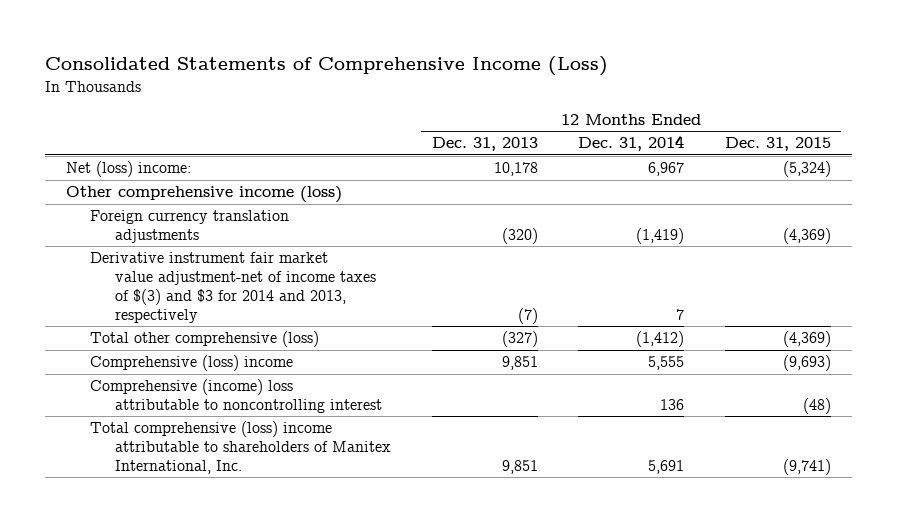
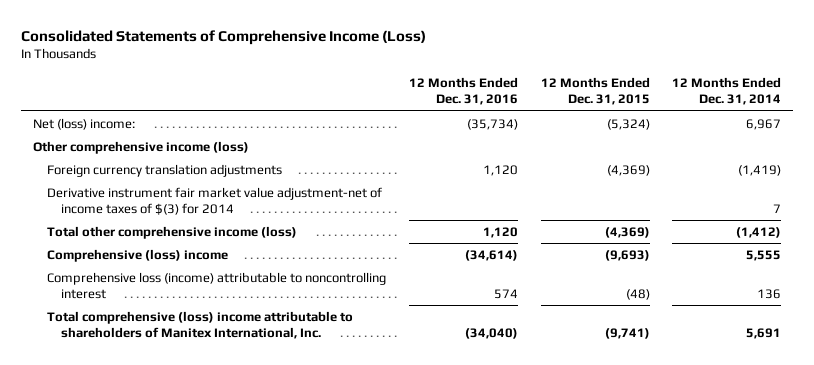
- | 12 Months Ended Dec. 31, 2013 | 12 Months Ended Dec. 31, 2014 | 12 Months Ended Dec. 31, 2015
+ | 12 Months Ended Dec. 31, 2016 | 12 Months Ended Dec. 31, 2015 | 12 Months Ended Dec. 31, 2014
- Derivative instrument fair market value adjustment-net of income taxes of $(3) and $3 for 2014 and 2013, respectively | (7) | 7 |
- Total other comprehensive (loss) | (327) | (1,412) | (4,369)
+ Derivative instrument fair market value adjustment-net of income taxes of $(3) for 2014 | | | 7
+ Total other comprehensive income (loss) | 1,120 | (4,369) | (1,412)
- Comprehensive (income) loss attributable to noncontrolling interest | | 136 | (48)
+ Comprehensive loss (income) attributable to noncontrolling interest | 574 | (48) | 136

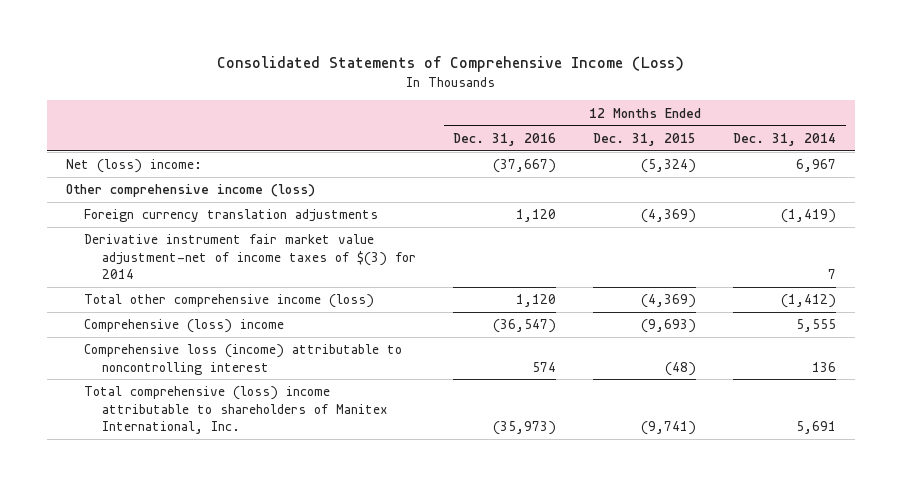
- Net (loss) income: | (35,734) | (5,324) | 6,967
+ Net (loss) income: | (37,667) | (5,324) | 6,967
- Comprehensive (loss) income | (34,614) | (9,693) | 5,555
+ Comprehensive (loss) income | (36,547) | (9,693) | 5,555
- Total comprehensive (loss) income attributable to shareholders of Manitex International, Inc. | (34,040) | (9,741) | 5,691
+ Total comprehensive (loss) income attributable to shareholders of Manitex International, Inc. | (35,973) | (9,741) | 5,691

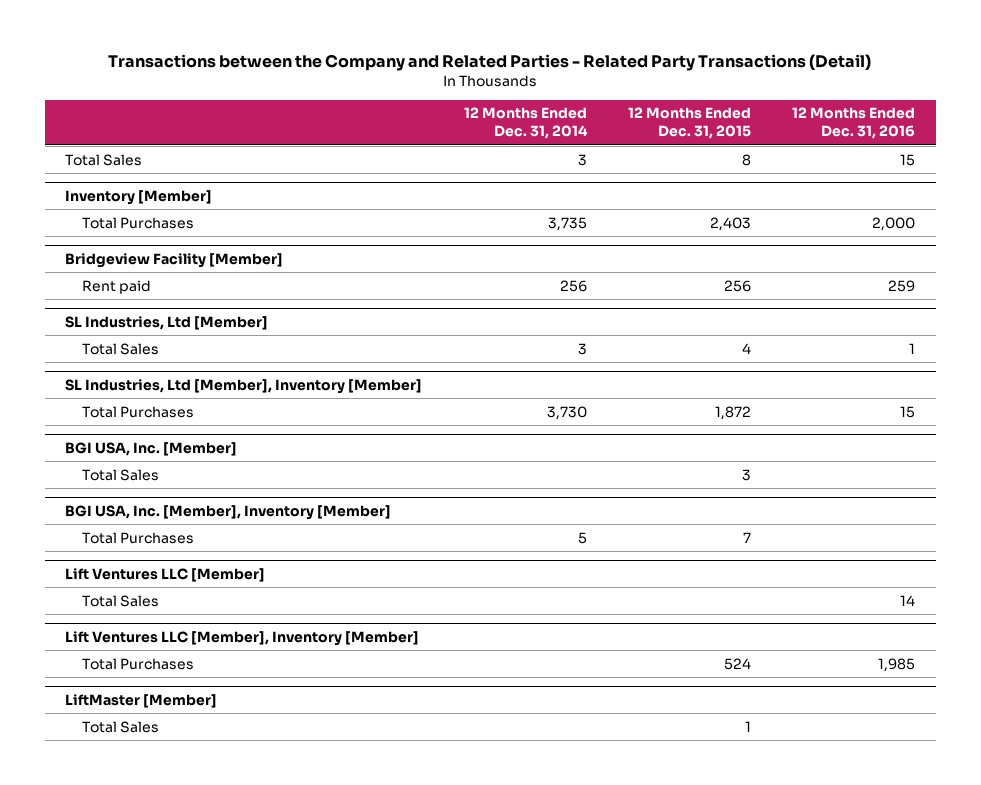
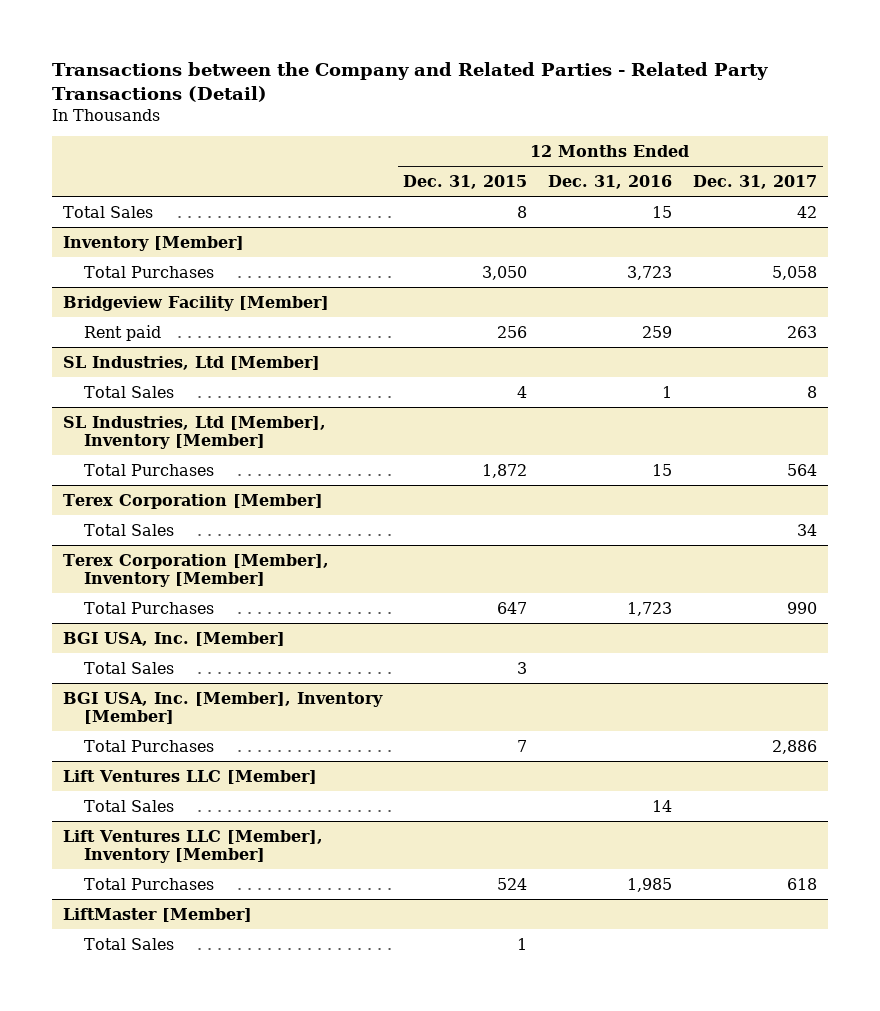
- | 12 Months Ended Dec. 31, 2014 | 12 Months Ended Dec. 31, 2015 | 12 Months Ended Dec. 31, 2016
+ | 12 Months Ended Dec. 31, 2015 | 12 Months Ended Dec. 31, 2016 | 12 Months Ended Dec. 31, 2017
@ Inventory [Member]
- Total Purchases | 3,735 | 2,403 | 2,000
+ Total Purchases | 3,050 | 3,723 | 5,058
+ Terex Corporation [Member]
+ Total Sales | | | 34
+ Terex Corporation [Member], Inventory [Member]
+ Total Purchases | 647 | 1,723 | 990

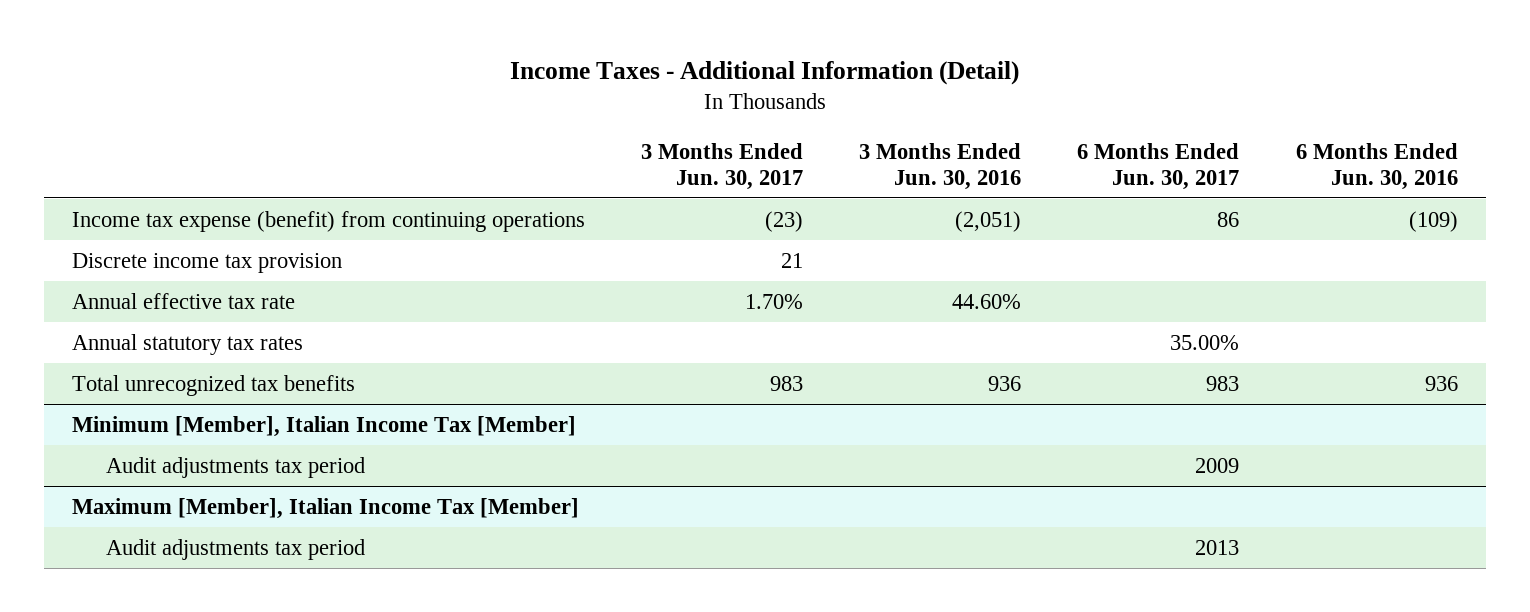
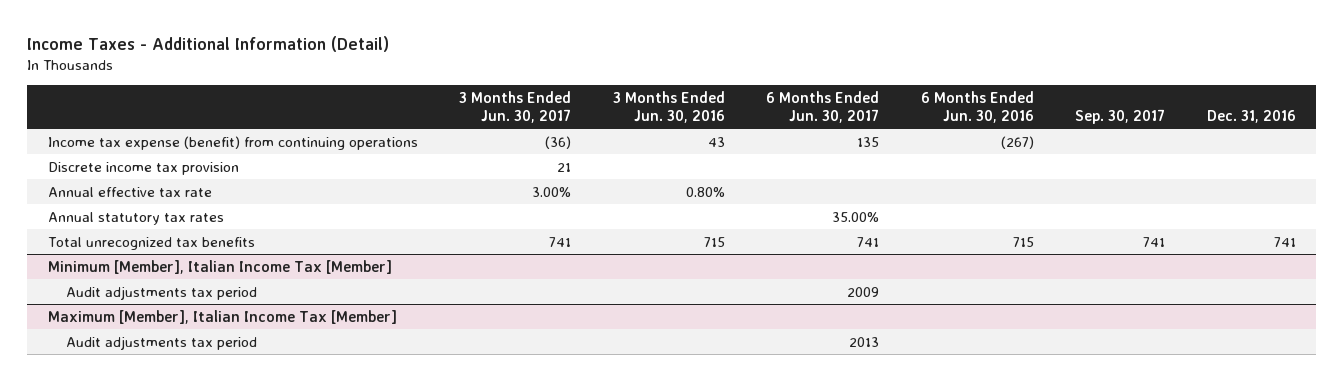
- | 3 Months Ended Jun. 30, 2017 | 3 Months Ended Jun. 30, 2016 | 6 Months Ended Jun. 30, 2017 | 6 Months Ended Jun. 30, 2016
+ | 3 Months Ended Jun. 30, 2017 | 3 Months Ended Jun. 30, 2016 | 6 Months Ended Jun. 30, 2017 | 6 Months Ended Jun. 30, 2016 | Sep. 30, 2017 | Dec. 31, 2016
- Income tax expense (benefit) from continuing operations | (23) | (2,051) | 86 | (109)
+ Income tax expense (benefit) from continuing operations | (36) | 43 | 135 | (267) | |
- Annual effective tax rate | 1.70% | 44.60% | |
+ Annual effective tax rate | 3.00% | 0.80% | | | |
- Total unrecognized tax benefits | 983 | 936 | 983 | 936
+ Total unrecognized tax benefits | 741 | 715 | 741 | 715 | 741 | 741

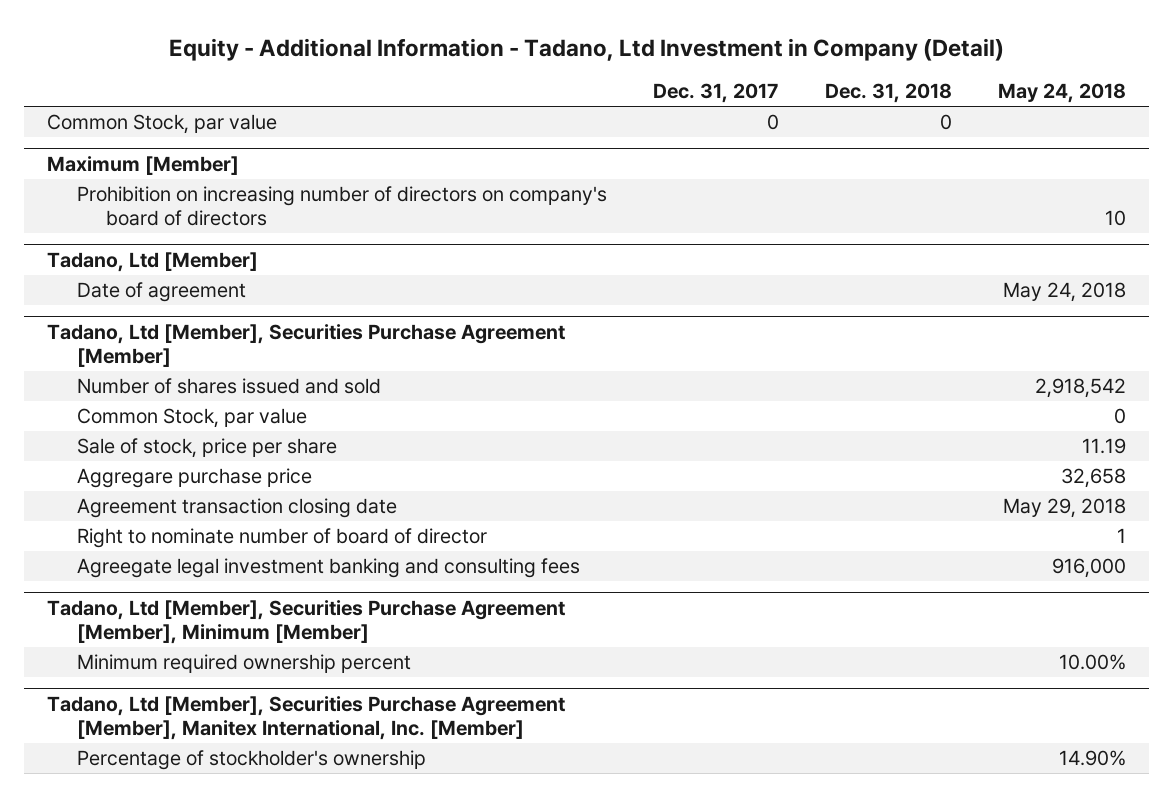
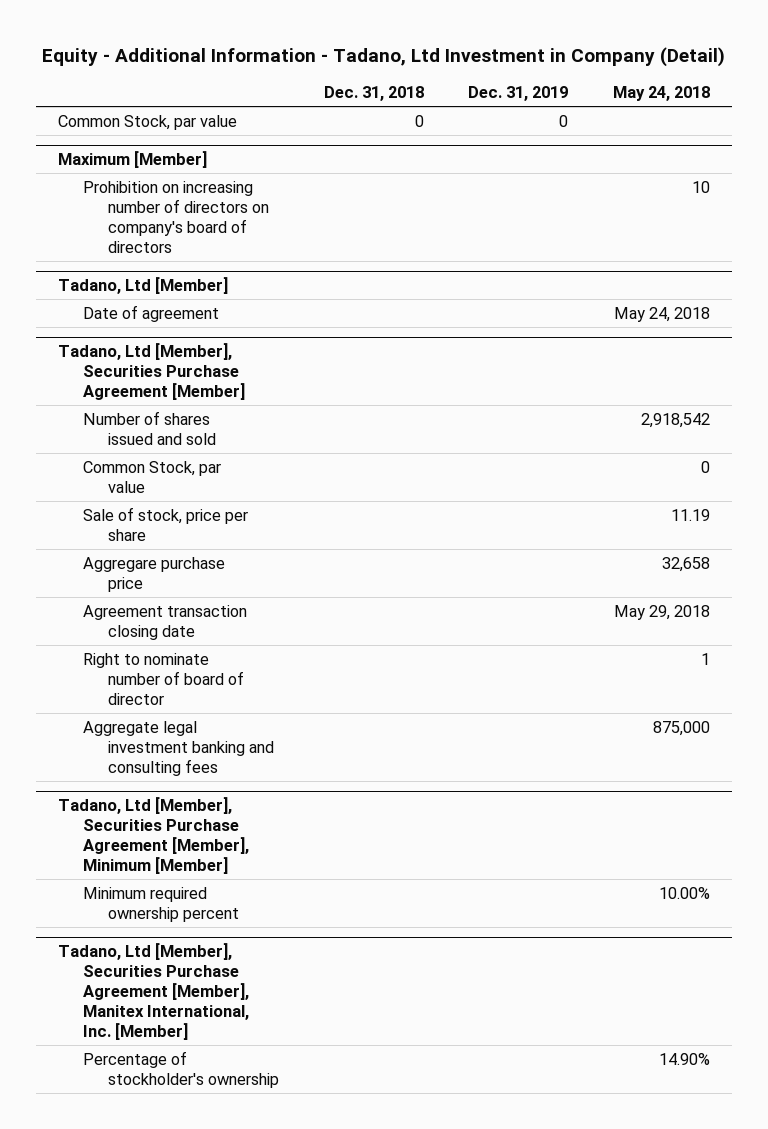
- | Dec. 31, 2017 | Dec. 31, 2018 | May 24, 2018
+ | Dec. 31, 2018 | Dec. 31, 2019 | May 24, 2018
@ Tadano, Ltd [Member], Securities Purchase Agreement [Member]
- Agreegate legal investment banking and consulting fees | | | 916,000
+ Aggregate legal investment banking and consulting fees | | | 875,000

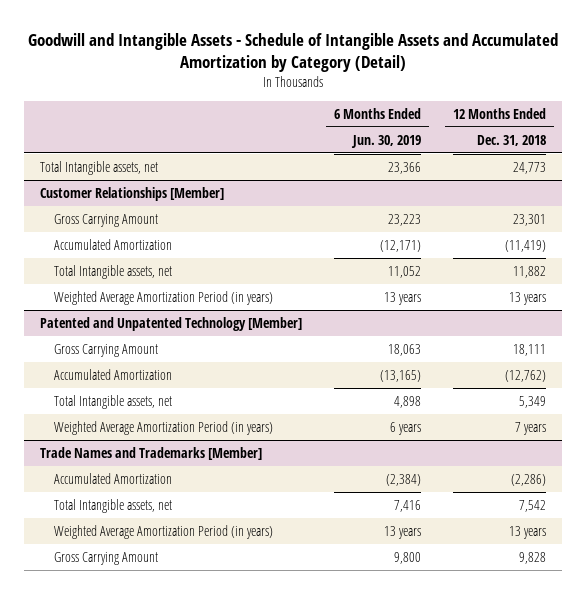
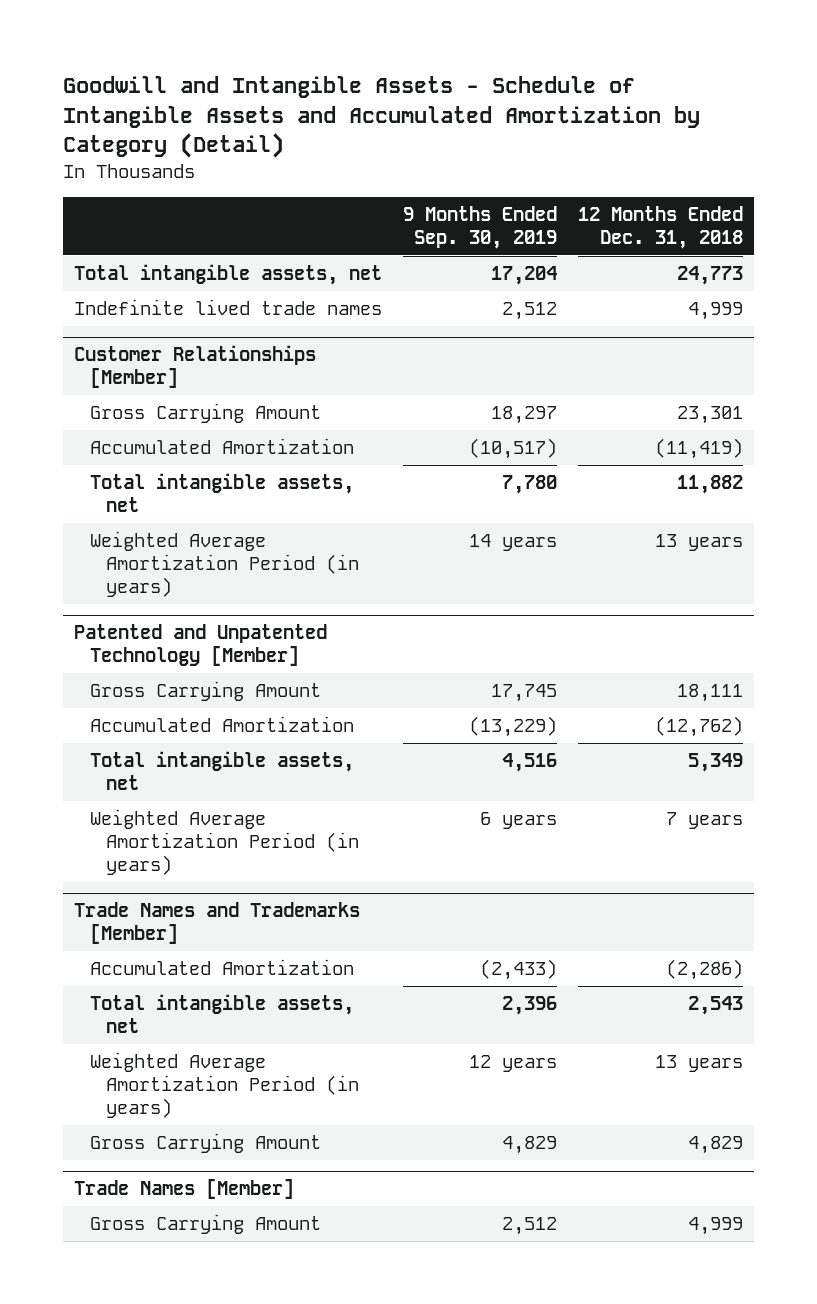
- | 6 Months Ended Jun. 30, 2019 | 12 Months Ended Dec. 31, 2018
+ | 9 Months Ended Sep. 30, 2019 | 12 Months Ended Dec. 31, 2018
- Total Intangible assets, net | 23,366 | 24,773
+ Total intangible assets, net | 17,204 | 24,773
+ Indefinite lived trade names | 2,512 | 4,999
@ Customer Relationships [Member]
- Total Intangible assets, net | 11,052 | 11,882
+ Total intangible assets, net | 7,780 | 11,882
@ Patented and Unpatented Technology [Member]
- Total Intangible assets, net | 4,898 | 5,349
+ Total intangible assets, net | 4,516 | 5,349
@ Trade Names and Trademarks [Member]
- Total Intangible assets, net | 7,416 | 7,542
+ Total intangible assets, net | 2,396 | 2,543
- Gross Carrying Amount | 9,800 | 9,828
+ Gross Carrying Amount | 4,829 | 4,829
+ Trade Names [Member]
+ Gross Carrying Amount | 2,512 | 4,999

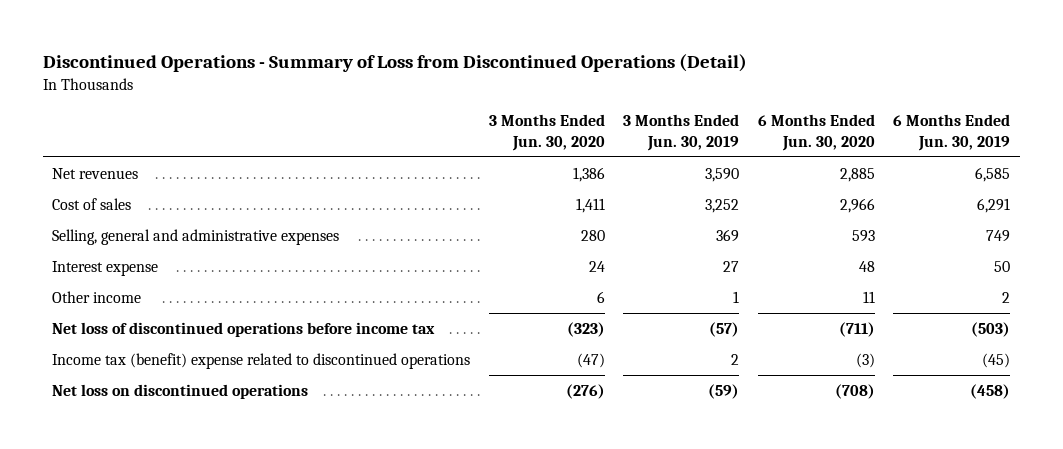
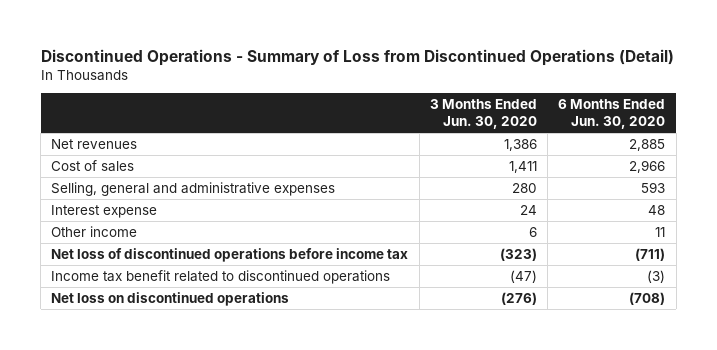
- | 3 Months Ended Jun. 30, 2020 | 3 Months Ended Jun. 30, 2019 | 6 Months Ended Jun. 30, 2020 | 6 Months Ended Jun. 30, 2019
+ | 3 Months Ended Jun. 30, 2020 | 6 Months Ended Jun. 30, 2020
- Income tax (benefit) expense related to discontinued operations | (47) | 2 | (3) | (45)
+ Income tax benefit related to discontinued operations | (47) | (3)

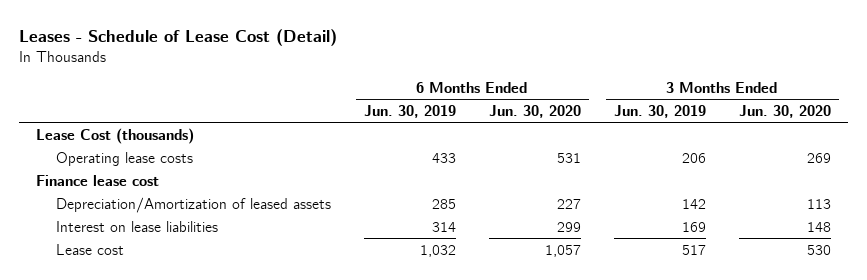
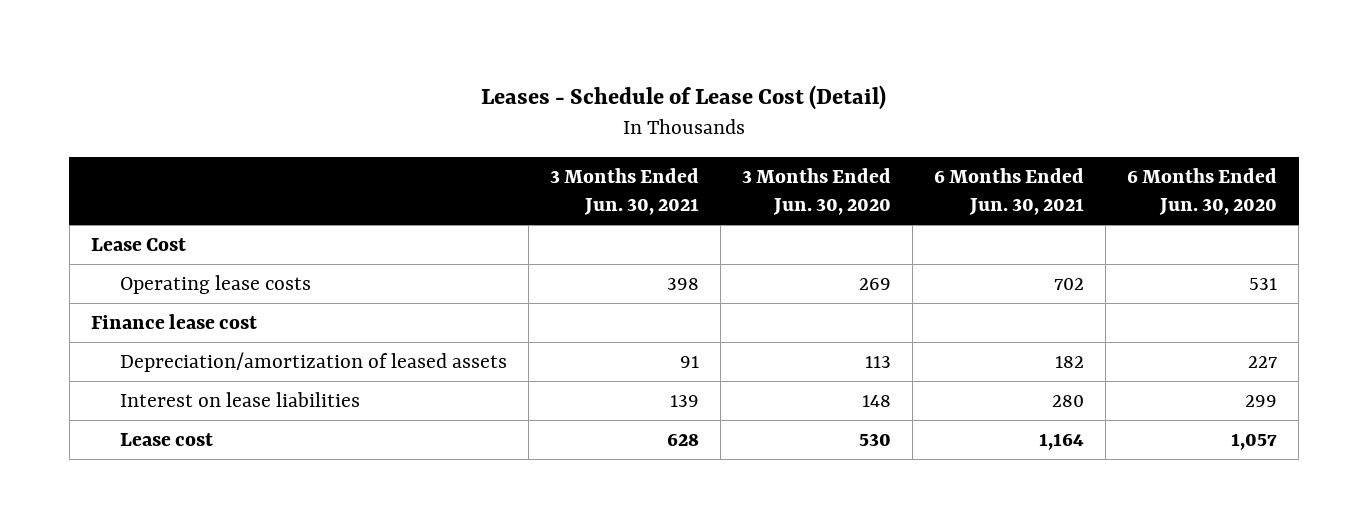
- | 6 Months Ended Jun. 30, 2019 | 6 Months Ended Jun. 30, 2020 | 3 Months Ended Jun. 30, 2019 | 3 Months Ended Jun. 30, 2020
+ | 3 Months Ended Jun. 30, 2021 | 3 Months Ended Jun. 30, 2020 | 6 Months Ended Jun. 30, 2021 | 6 Months Ended Jun. 30, 2020
- Lease Cost (thousands)
+ Lease Cost
- Depreciation/Amortization of leased assets | 285 | 227 | 142 | 113
+ Depreciation/amortization of leased assets | 91 | 113 | 182 | 227

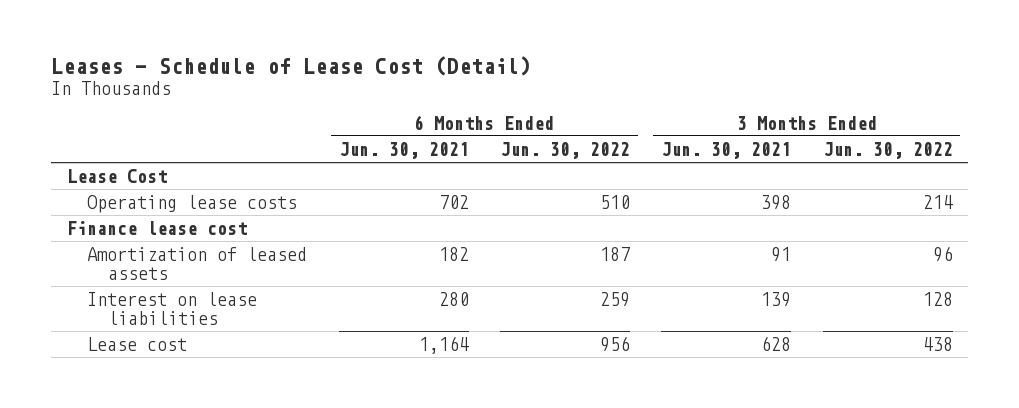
- | 3 Months Ended Jun. 30, 2021 | 3 Months Ended Jun. 30, 2020 | 6 Months Ended Jun. 30, 2021 | 6 Months Ended Jun. 30, 2020
+ | 6 Months Ended Jun. 30, 2021 | 6 Months Ended Jun. 30, 2022 | 3 Months Ended Jun. 30, 2021 | 3 Months Ended Jun. 30, 2022
- Depreciation/amortization of leased assets | 91 | 113 | 182 | 227
+ Amortization of leased assets | 182 | 187 | 91 | 96

